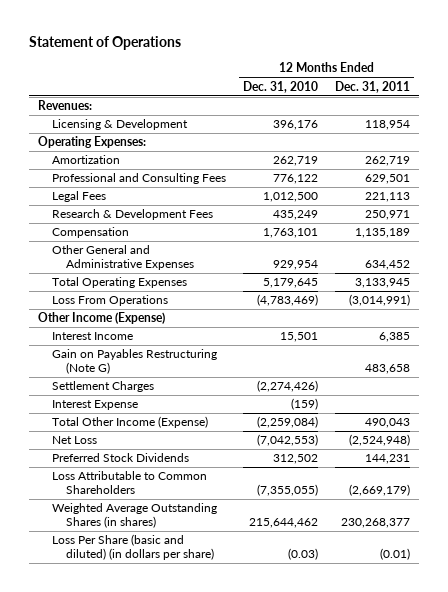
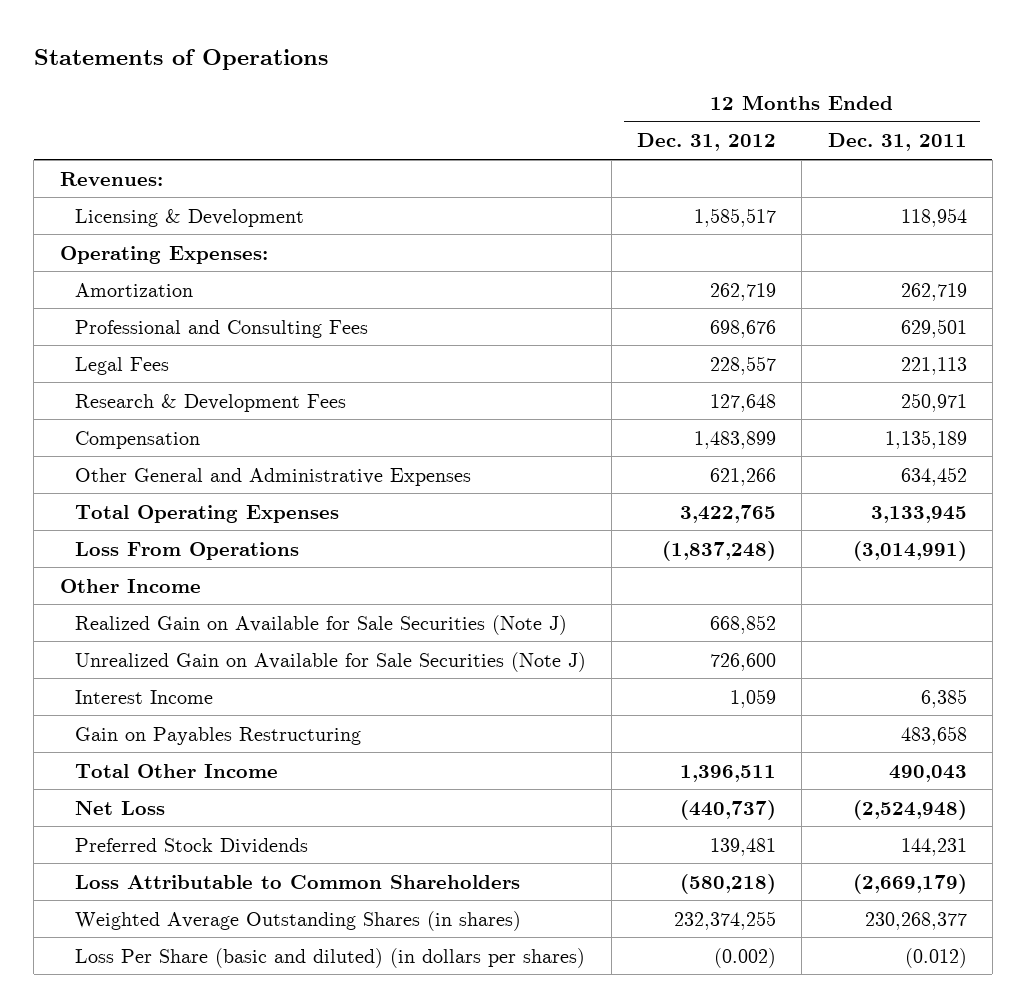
- Statement of Operations
+ Statements of Operations
- | 12 Months Ended Dec. 31, 2010 | 12 Months Ended Dec. 31, 2011
+ | 12 Months Ended Dec. 31, 2012 | 12 Months Ended Dec. 31, 2011
- Other Income (Expense)
+ Other Income
+ Realized Gain on Available for Sale Securities (Note J) | 668,852 |
+ Unrealized Gain on Available for Sale Securities (Note J) | 726,600 |
- Gain on Payables Restructuring (Note G) | | 483,658
- Settlement Charges | (2,274,426) |
- Interest Expense | (159) |
- Total Other Income (Expense) | (2,259,084) | 490,043
+ Gain on Payables Restructuring | | 483,658
+ Total Other Income | 1,396,511 | 490,043
- Loss Per Share (basic and diluted) (in dollars per share) | (0.03) | (0.01)
+ Loss Per Share (basic and diluted) (in dollars per shares) | (0.002) | (0.012)

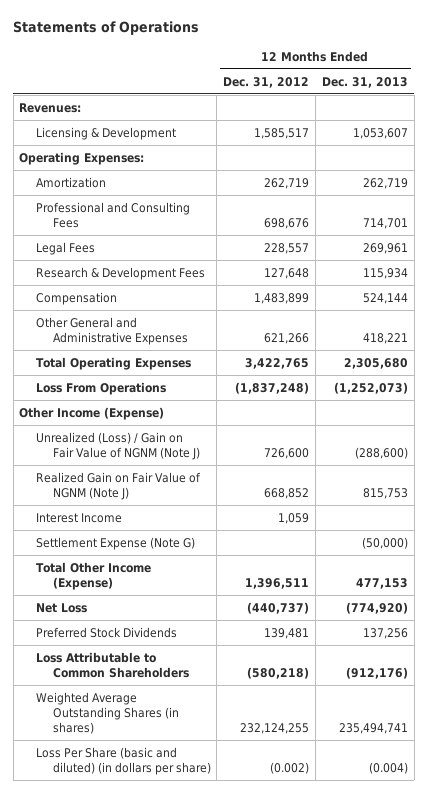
- | 12 Months Ended Dec. 31, 2012 | 12 Months Ended Dec. 31, 2011
+ | 12 Months Ended Dec. 31, 2012 | 12 Months Ended Dec. 31, 2013
- Other Income
- Realized Gain on Available for Sale Securities (Note J) | 668,852 |
- Unrealized Gain on Available for Sale Securities (Note J) | 726,600 |
+ Other Income (Expense)
+ Unrealized (Loss) / Gain on Fair Value of NGNM (Note J) | 726,600 | (288,600)
+ Realized Gain on Fair Value of NGNM (Note J) | 668,852 | 815,753
- Gain on Payables Restructuring | | 483,658
- Total Other Income | 1,396,511 | 490,043
+ Settlement Expense (Note G) | | (50,000)
+ Total Other Income (Expense) | 1,396,511 | 477,153
- Weighted Average Outstanding Shares (in shares) | 232,374,255 | 230,268,377
- Loss Per Share (basic and diluted) (in dollars per shares) | (0.002) | (0.012)
+ Weighted Average Outstanding Shares (in shares) | 232,124,255 | 235,494,741
+ Loss Per Share (basic and diluted) (in dollars per share) | (0.002) | (0.004)

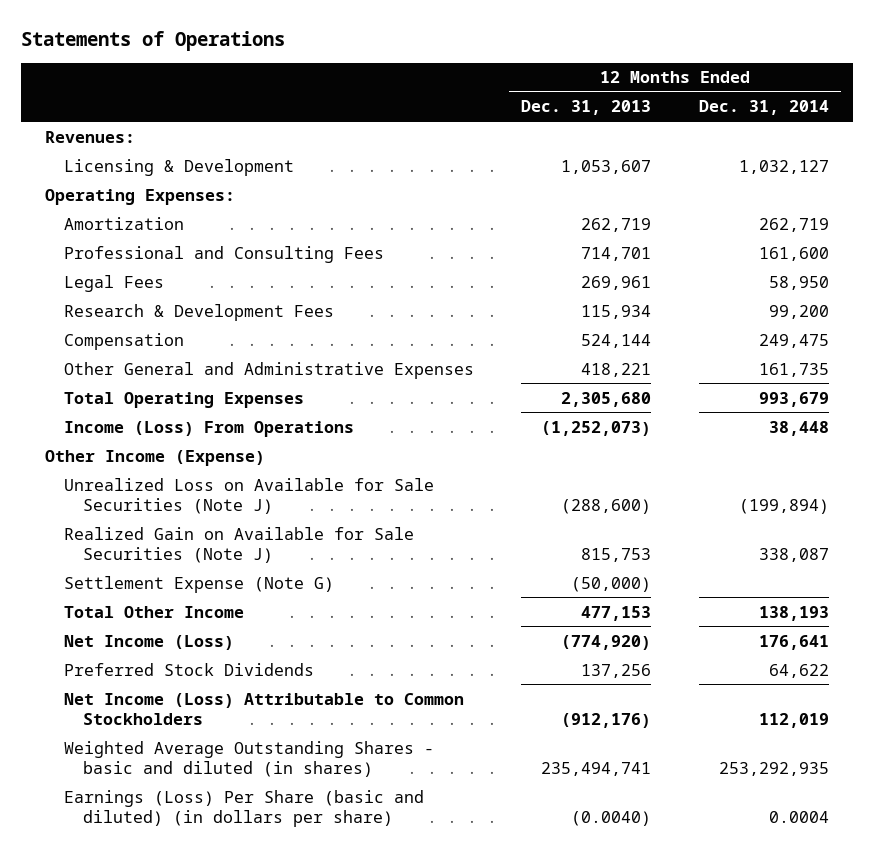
- | 12 Months Ended Dec. 31, 2012 | 12 Months Ended Dec. 31, 2013
+ | 12 Months Ended Dec. 31, 2013 | 12 Months Ended Dec. 31, 2014
- Loss From Operations | (1,837,248) | (1,252,073)
+ Income (Loss) From Operations | (1,252,073) | 38,448
- Unrealized (Loss) / Gain on Fair Value of NGNM (Note J) | 726,600 | (288,600)
- Realized Gain on Fair Value of NGNM (Note J) | 668,852 | 815,753
- Interest Income | 1,059 |
+ Unrealized Loss on Available for Sale Securities (Note J) | (288,600) | (199,894)
+ Realized Gain on Available for Sale Securities (Note J) | 815,753 | 338,087
- Total Other Income (Expense) | 1,396,511 | 477,153
- Net Loss | (440,737) | (774,920)
+ Total Other Income | 477,153 | 138,193
+ Net Income (Loss) | (774,920) | 176,641
- Loss Attributable to Common Shareholders | (580,218) | (912,176)
- Weighted Average Outstanding Shares (in shares) | 232,124,255 | 235,494,741
- Loss Per Share (basic and diluted) (in dollars per share) | (0.002) | (0.004)
+ Net Income (Loss) Attributable to Common Stockholders | (912,176) | 112,019
+ Weighted Average Outstanding Shares - basic and diluted (in shares) | 235,494,741 | 253,292,935
+ Earnings (Loss) Per Share (basic and diluted) (in dollars per share) | (0.0040) | 0.0004

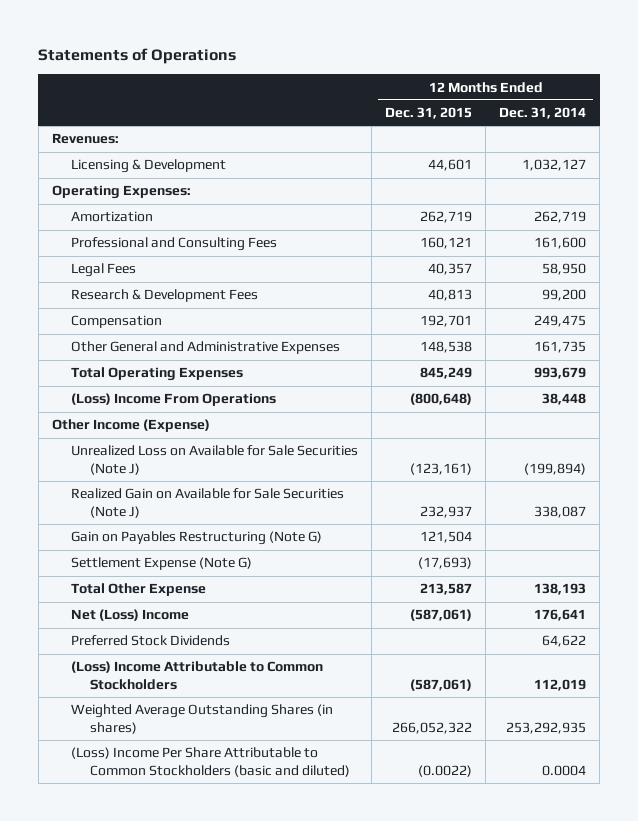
- | 12 Months Ended Dec. 31, 2013 | 12 Months Ended Dec. 31, 2014
+ | 12 Months Ended Dec. 31, 2015 | 12 Months Ended Dec. 31, 2014
- Income (Loss) From Operations | (1,252,073) | 38,448
+ (Loss) Income From Operations | (800,648) | 38,448
+ Gain on Payables Restructuring (Note G) | 121,504 |
- Total Other Income | 477,153 | 138,193
- Net Income (Loss) | (774,920) | 176,641
+ Total Other Expense | 213,587 | 138,193
+ Net (Loss) Income | (587,061) | 176,641
- Net Income (Loss) Attributable to Common Stockholders | (912,176) | 112,019
- Weighted Average Outstanding Shares - basic and diluted (in shares) | 235,494,741 | 253,292,935
- Earnings (Loss) Per Share (basic and diluted) (in dollars per share) | (0.0040) | 0.0004
+ (Loss) Income Attributable to Common Stockholders | (587,061) | 112,019
+ Weighted Average Outstanding Shares (in shares) | 266,052,322 | 253,292,935
+ (Loss) Income Per Share Attributable to Common Stockholders (basic and diluted) | (0.0022) | 0.0004

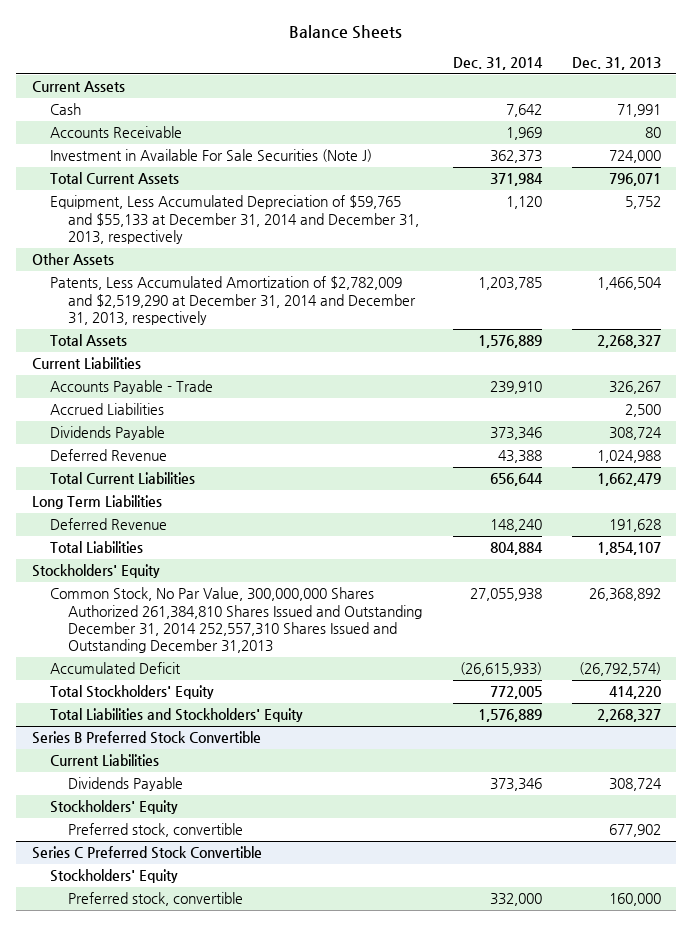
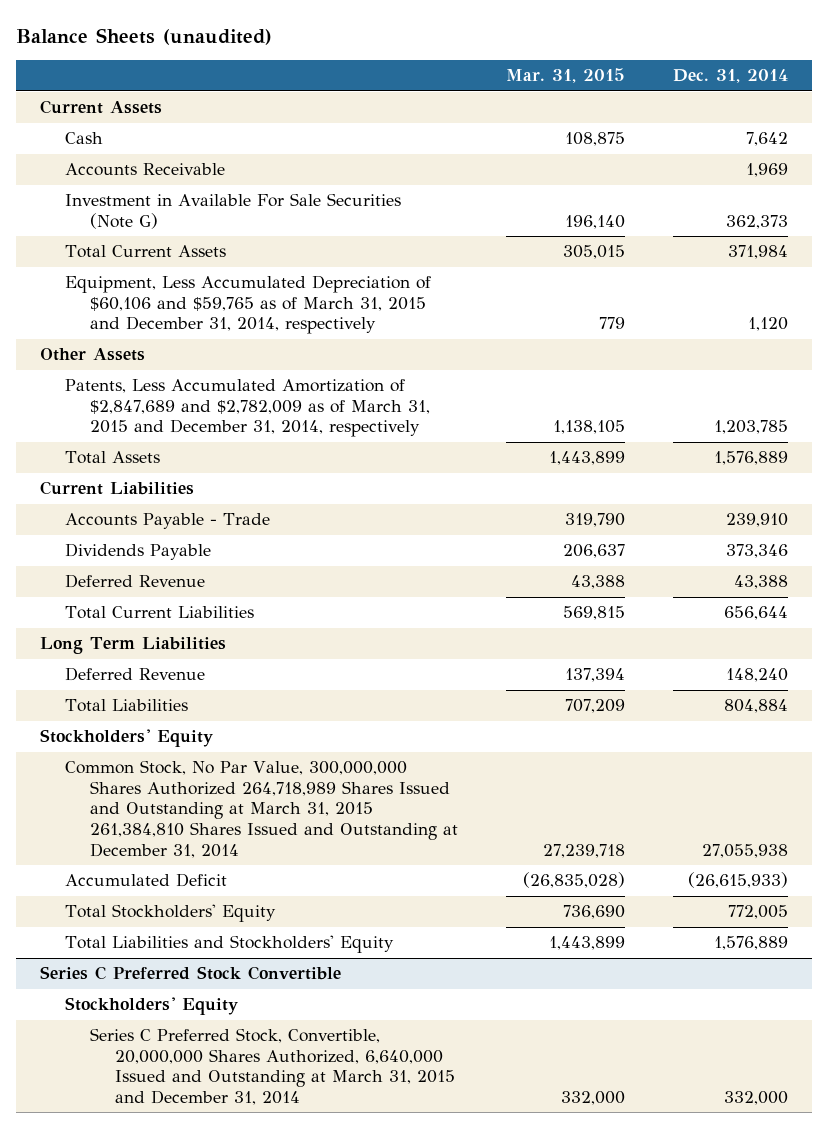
- Balance Sheets
+ Balance Sheets (unaudited)
- | Dec. 31, 2014 | Dec. 31, 2013
+ | Mar. 31, 2015 | Dec. 31, 2014
- Investment in Available For Sale Securities (Note J) | 362,373 | 724,000
+ Investment in Available For Sale Securities (Note G) | 196,140 | 362,373
- Equipment, Less Accumulated Depreciation of $59,765 and $55,133 at December 31, 2014 and December 31, 2013, respectively | 1,120 | 5,752
+ Equipment, Less Accumulated Depreciation of $60,106 and $59,765 as of March 31, 2015 and December 31, 2014, respectively | 779 | 1,120
- Patents, Less Accumulated Amortization of $2,782,009 and $2,519,290 at December 31, 2014 and December 31, 2013, respectively | 1,203,785 | 1,466,504
+ Patents, Less Accumulated Amortization of $2,847,689 and $2,782,009 as of March 31, 2015 and December 31, 2014, respectively | 1,138,105 | 1,203,785
- Accrued Liabilities | | 2,500
- Common Stock, No Par Value, 300,000,000 Shares Authorized 261,384,810 Shares Issued and Outstanding December 31, 2014 252,557,310 Shares Issued and Outstanding December 31,2013 | 27,055,938 | 26,368,892
+ Common Stock, No Par Value, 300,000,000 Shares Authorized 264,718,989 Shares Issued and Outstanding at March 31, 2015 261,384,810 Shares Issued and Outstanding at December 31, 2014 | 27,239,718 | 27,055,938
- Series B Preferred Stock Convertible
- Current Liabilities
- Dividends Payable | 373,346 | 308,724
- Stockholders' Equity
- Preferred stock, convertible | | 677,902
@ Series C Preferred Stock Convertible
- Preferred stock, convertible | 332,000 | 160,000
+ Series C Preferred Stock, Convertible, 20,000,000 Shares Authorized, 6,640,000 Issued and Outstanding at March 31, 2015 and December 31, 2014 | 332,000 | 332,000

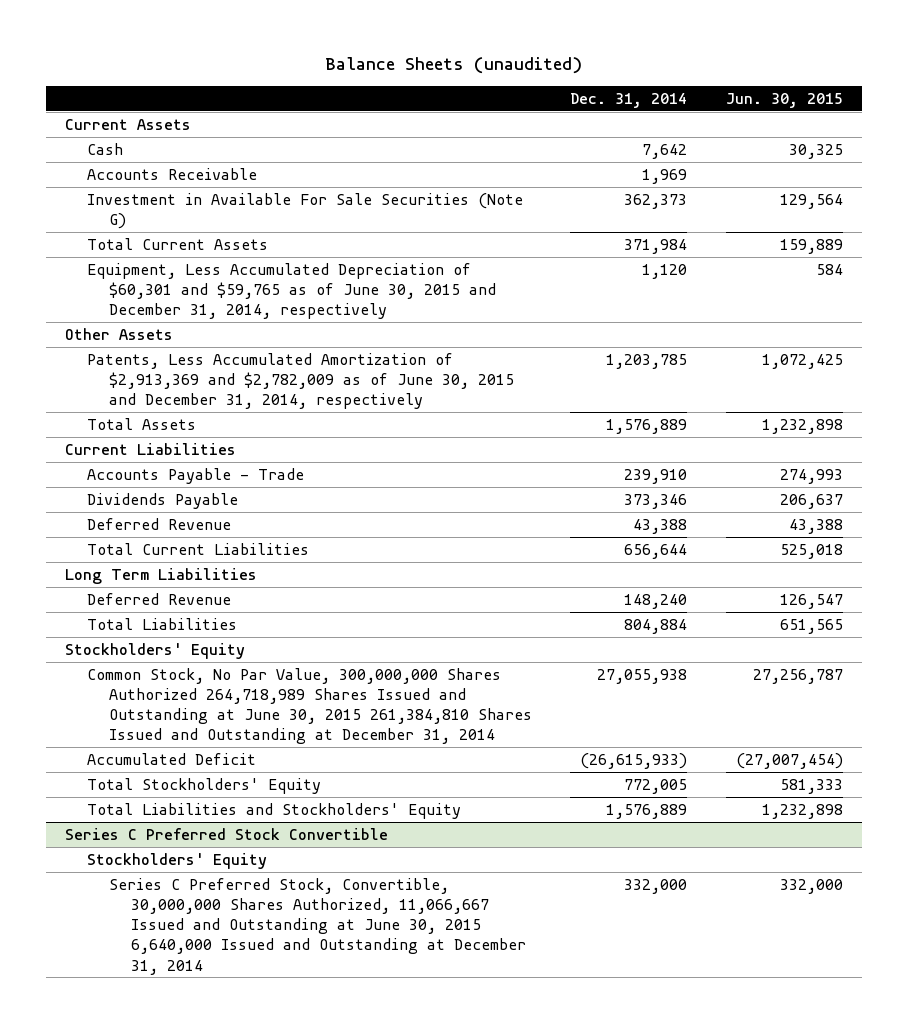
- | Mar. 31, 2015 | Dec. 31, 2014
+ | Dec. 31, 2014 | Jun. 30, 2015
- Equipment, Less Accumulated Depreciation of $60,106 and $59,765 as of March 31, 2015 and December 31, 2014, respectively | 779 | 1,120
+ Equipment, Less Accumulated Depreciation of $60,301 and $59,765 as of June 30, 2015 and December 31, 2014, respectively | 1,120 | 584
- Patents, Less Accumulated Amortization of $2,847,689 and $2,782,009 as of March 31, 2015 and December 31, 2014, respectively | 1,138,105 | 1,203,785
+ Patents, Less Accumulated Amortization of $2,913,369 and $2,782,009 as of June 30, 2015 and December 31, 2014, respectively | 1,203,785 | 1,072,425
- Common Stock, No Par Value, 300,000,000 Shares Authorized 264,718,989 Shares Issued and Outstanding at March 31, 2015 261,384,810 Shares Issued and Outstanding at December 31, 2014 | 27,239,718 | 27,055,938
+ Common Stock, No Par Value, 300,000,000 Shares Authorized 264,718,989 Shares Issued and Outstanding at June 30, 2015 261,384,810 Shares Issued and Outstanding at December 31, 2014 | 27,055,938 | 27,256,787
@ Series C Preferred Stock Convertible
- Series C Preferred Stock, Convertible, 20,000,000 Shares Authorized, 6,640,000 Issued and Outstanding at March 31, 2015 and December 31, 2014 | 332,000 | 332,000
+ Series C Preferred Stock, Convertible, 30,000,000 Shares Authorized, 11,066,667 Issued and Outstanding at June 30, 2015 6,640,000 Issued and Outstanding at December 31, 2014 | 332,000 | 332,000

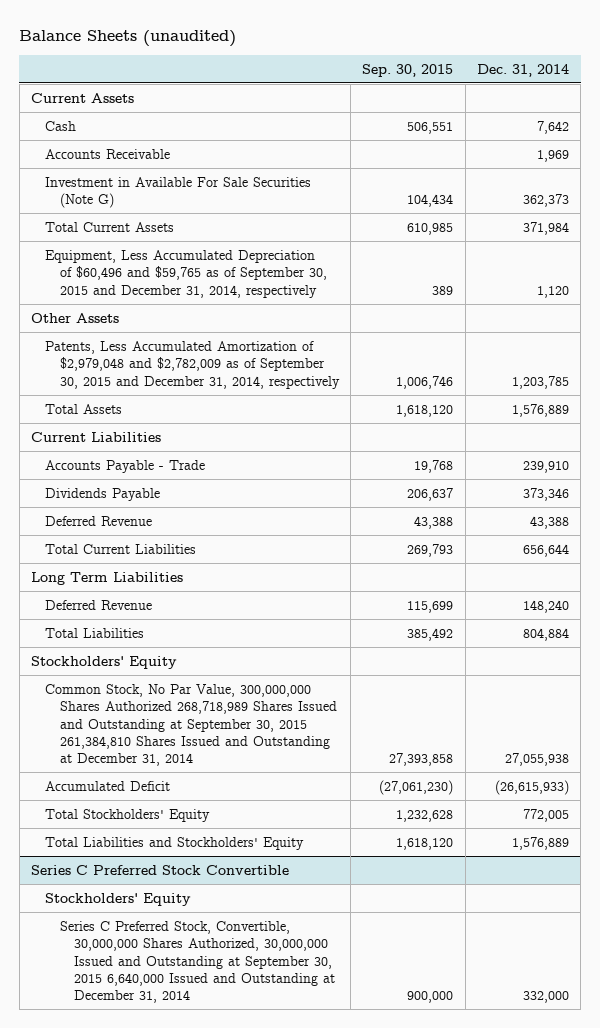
- | Dec. 31, 2014 | Jun. 30, 2015
+ | Sep. 30, 2015 | Dec. 31, 2014
- Equipment, Less Accumulated Depreciation of $60,301 and $59,765 as of June 30, 2015 and December 31, 2014, respectively | 1,120 | 584
+ Equipment, Less Accumulated Depreciation of $60,496 and $59,765 as of September 30, 2015 and December 31, 2014, respectively | 389 | 1,120
- Patents, Less Accumulated Amortization of $2,913,369 and $2,782,009 as of June 30, 2015 and December 31, 2014, respectively | 1,203,785 | 1,072,425
+ Patents, Less Accumulated Amortization of $2,979,048 and $2,782,009 as of September 30, 2015 and December 31, 2014, respectively | 1,006,746 | 1,203,785
- Common Stock, No Par Value, 300,000,000 Shares Authorized 264,718,989 Shares Issued and Outstanding at June 30, 2015 261,384,810 Shares Issued and Outstanding at December 31, 2014 | 27,055,938 | 27,256,787
+ Common Stock, No Par Value, 300,000,000 Shares Authorized 268,718,989 Shares Issued and Outstanding at September 30, 2015 261,384,810 Shares Issued and Outstanding at December 31, 2014 | 27,393,858 | 27,055,938
@ Series C Preferred Stock Convertible
- Series C Preferred Stock, Convertible, 30,000,000 Shares Authorized, 11,066,667 Issued and Outstanding at June 30, 2015 6,640,000 Issued and Outstanding at December 31, 2014 | 332,000 | 332,000
+ Series C Preferred Stock, Convertible, 30,000,000 Shares Authorized, 30,000,000 Issued and Outstanding at September 30, 2015 6,640,000 Issued and Outstanding at December 31, 2014 | 900,000 | 332,000

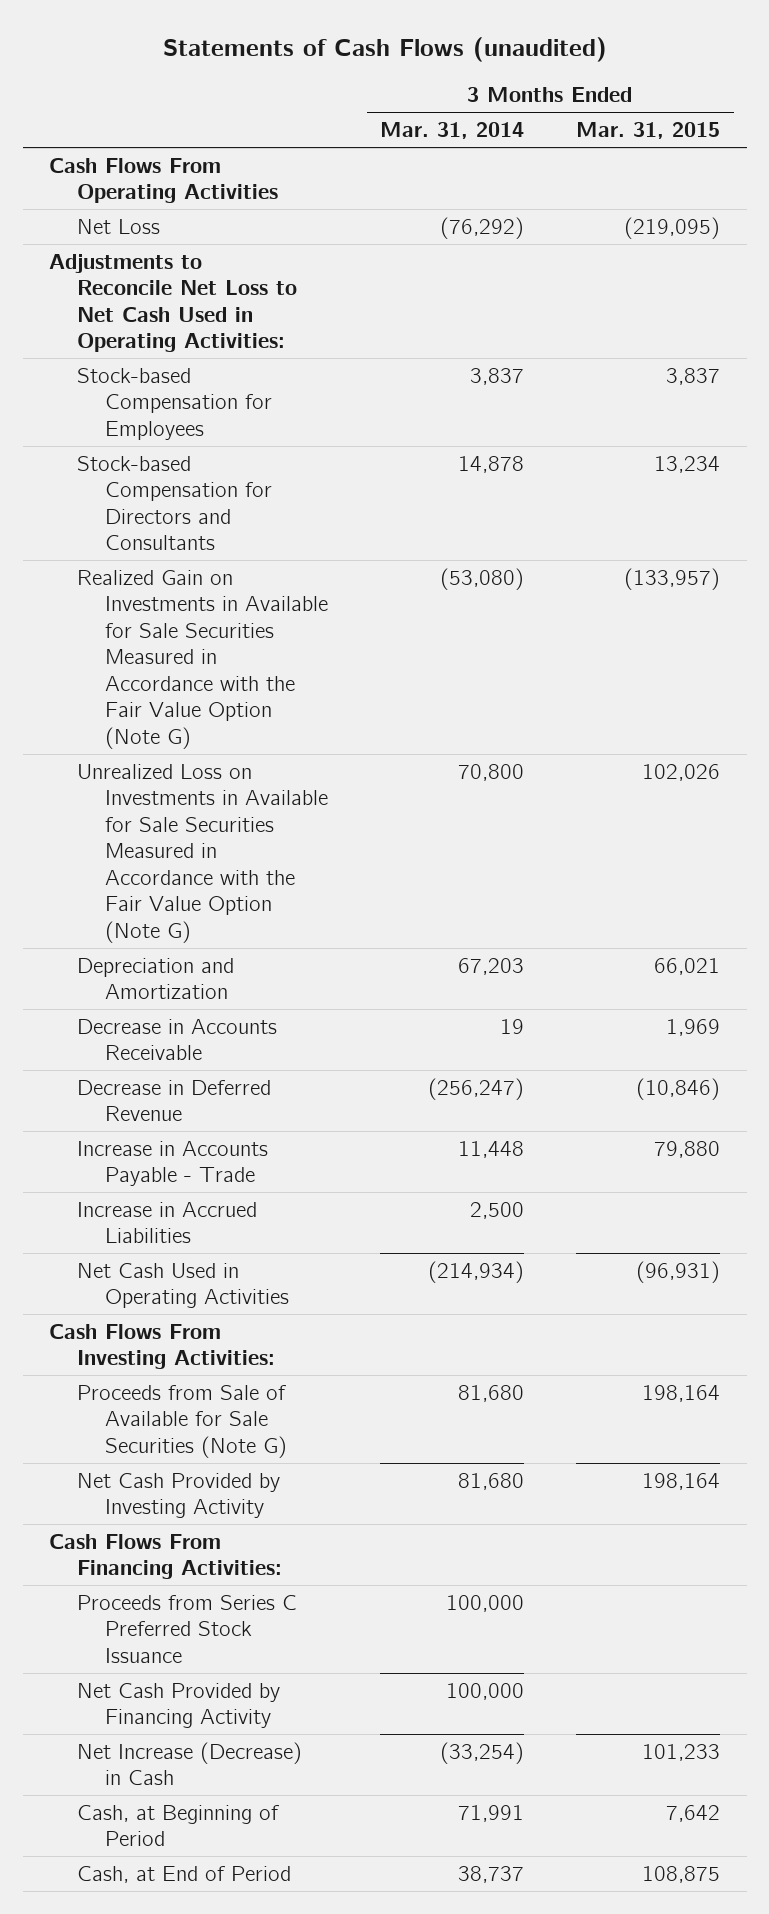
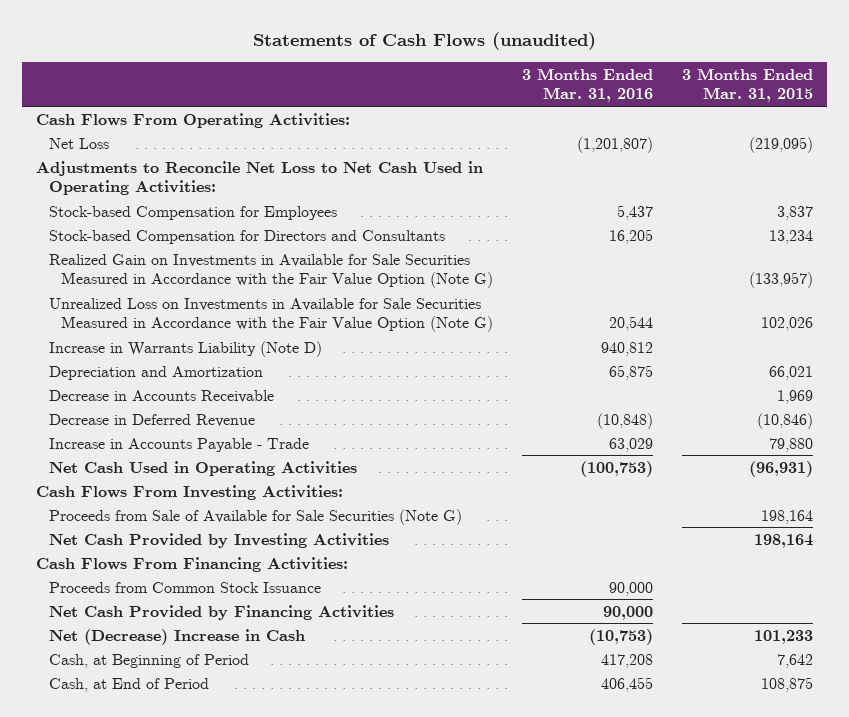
- | 3 Months Ended Mar. 31, 2014 | 3 Months Ended Mar. 31, 2015
+ | 3 Months Ended Mar. 31, 2016 | 3 Months Ended Mar. 31, 2015
- Cash Flows From Operating Activities
+ Cash Flows From Operating Activities:
+ Increase in Warrants Liability (Note D) | 940,812 |
- Increase in Accrued Liabilities | 2,500 |
- Net Cash Provided by Investing Activity | 81,680 | 198,164
+ Net Cash Provided by Investing Activities | | 198,164
- Proceeds from Series C Preferred Stock Issuance | 100,000 |
- Net Cash Provided by Financing Activity | 100,000 |
- Net Increase (Decrease) in Cash | (33,254) | 101,233
+ Proceeds from Common Stock Issuance | 90,000 |
+ Net Cash Provided by Financing Activities | 90,000 |
+ Net (Decrease) Increase in Cash | (10,753) | 101,233

